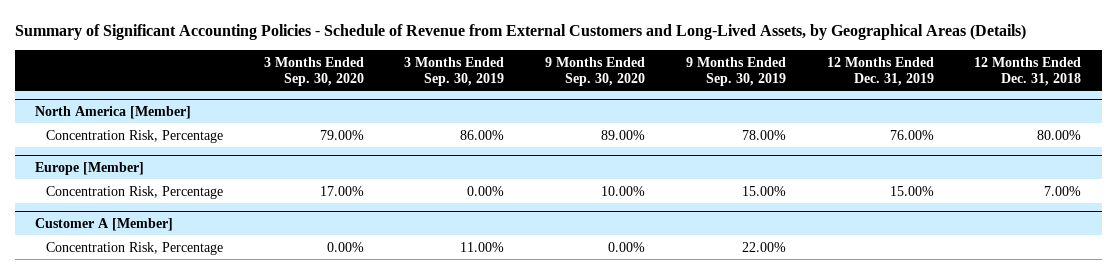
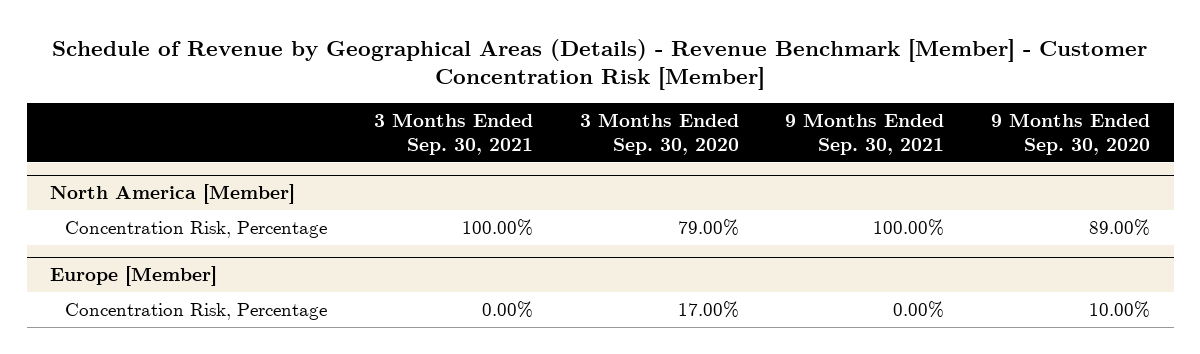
- Summary of Significant Accounting Policies - Schedule of Revenue from External Customers and Long-Lived Assets, by Geographical Areas (Details)
+ Schedule of Revenue by Geographical Areas (Details) - Revenue Benchmark [Member] - Customer Concentration Risk [Member]
- | 3 Months Ended Sep. 30, 2020 | 3 Months Ended Sep. 30, 2019 | 9 Months Ended Sep. 30, 2020 | 9 Months Ended Sep. 30, 2019 | 12 Months Ended Dec. 31, 2019 | 12 Months Ended Dec. 31, 2018
+ | 3 Months Ended Sep. 30, 2021 | 3 Months Ended Sep. 30, 2020 | 9 Months Ended Sep. 30, 2021 | 9 Months Ended Sep. 30, 2020
- Customer A [Member]
- Concentration Risk, Percentage | 0.00% | 11.00% | 0.00% | 22.00% | |

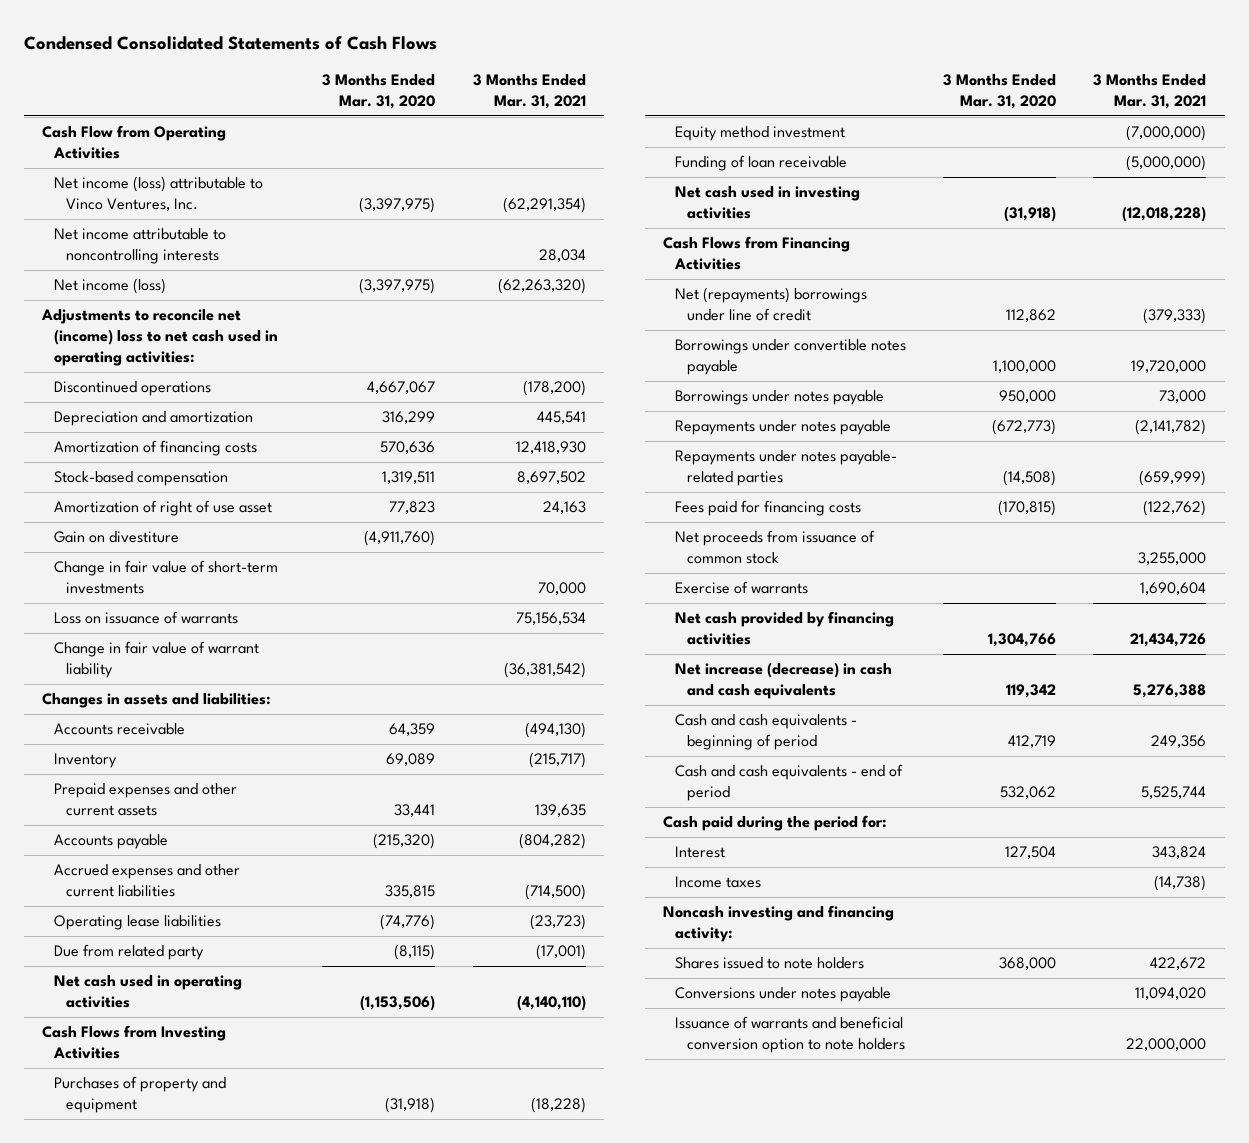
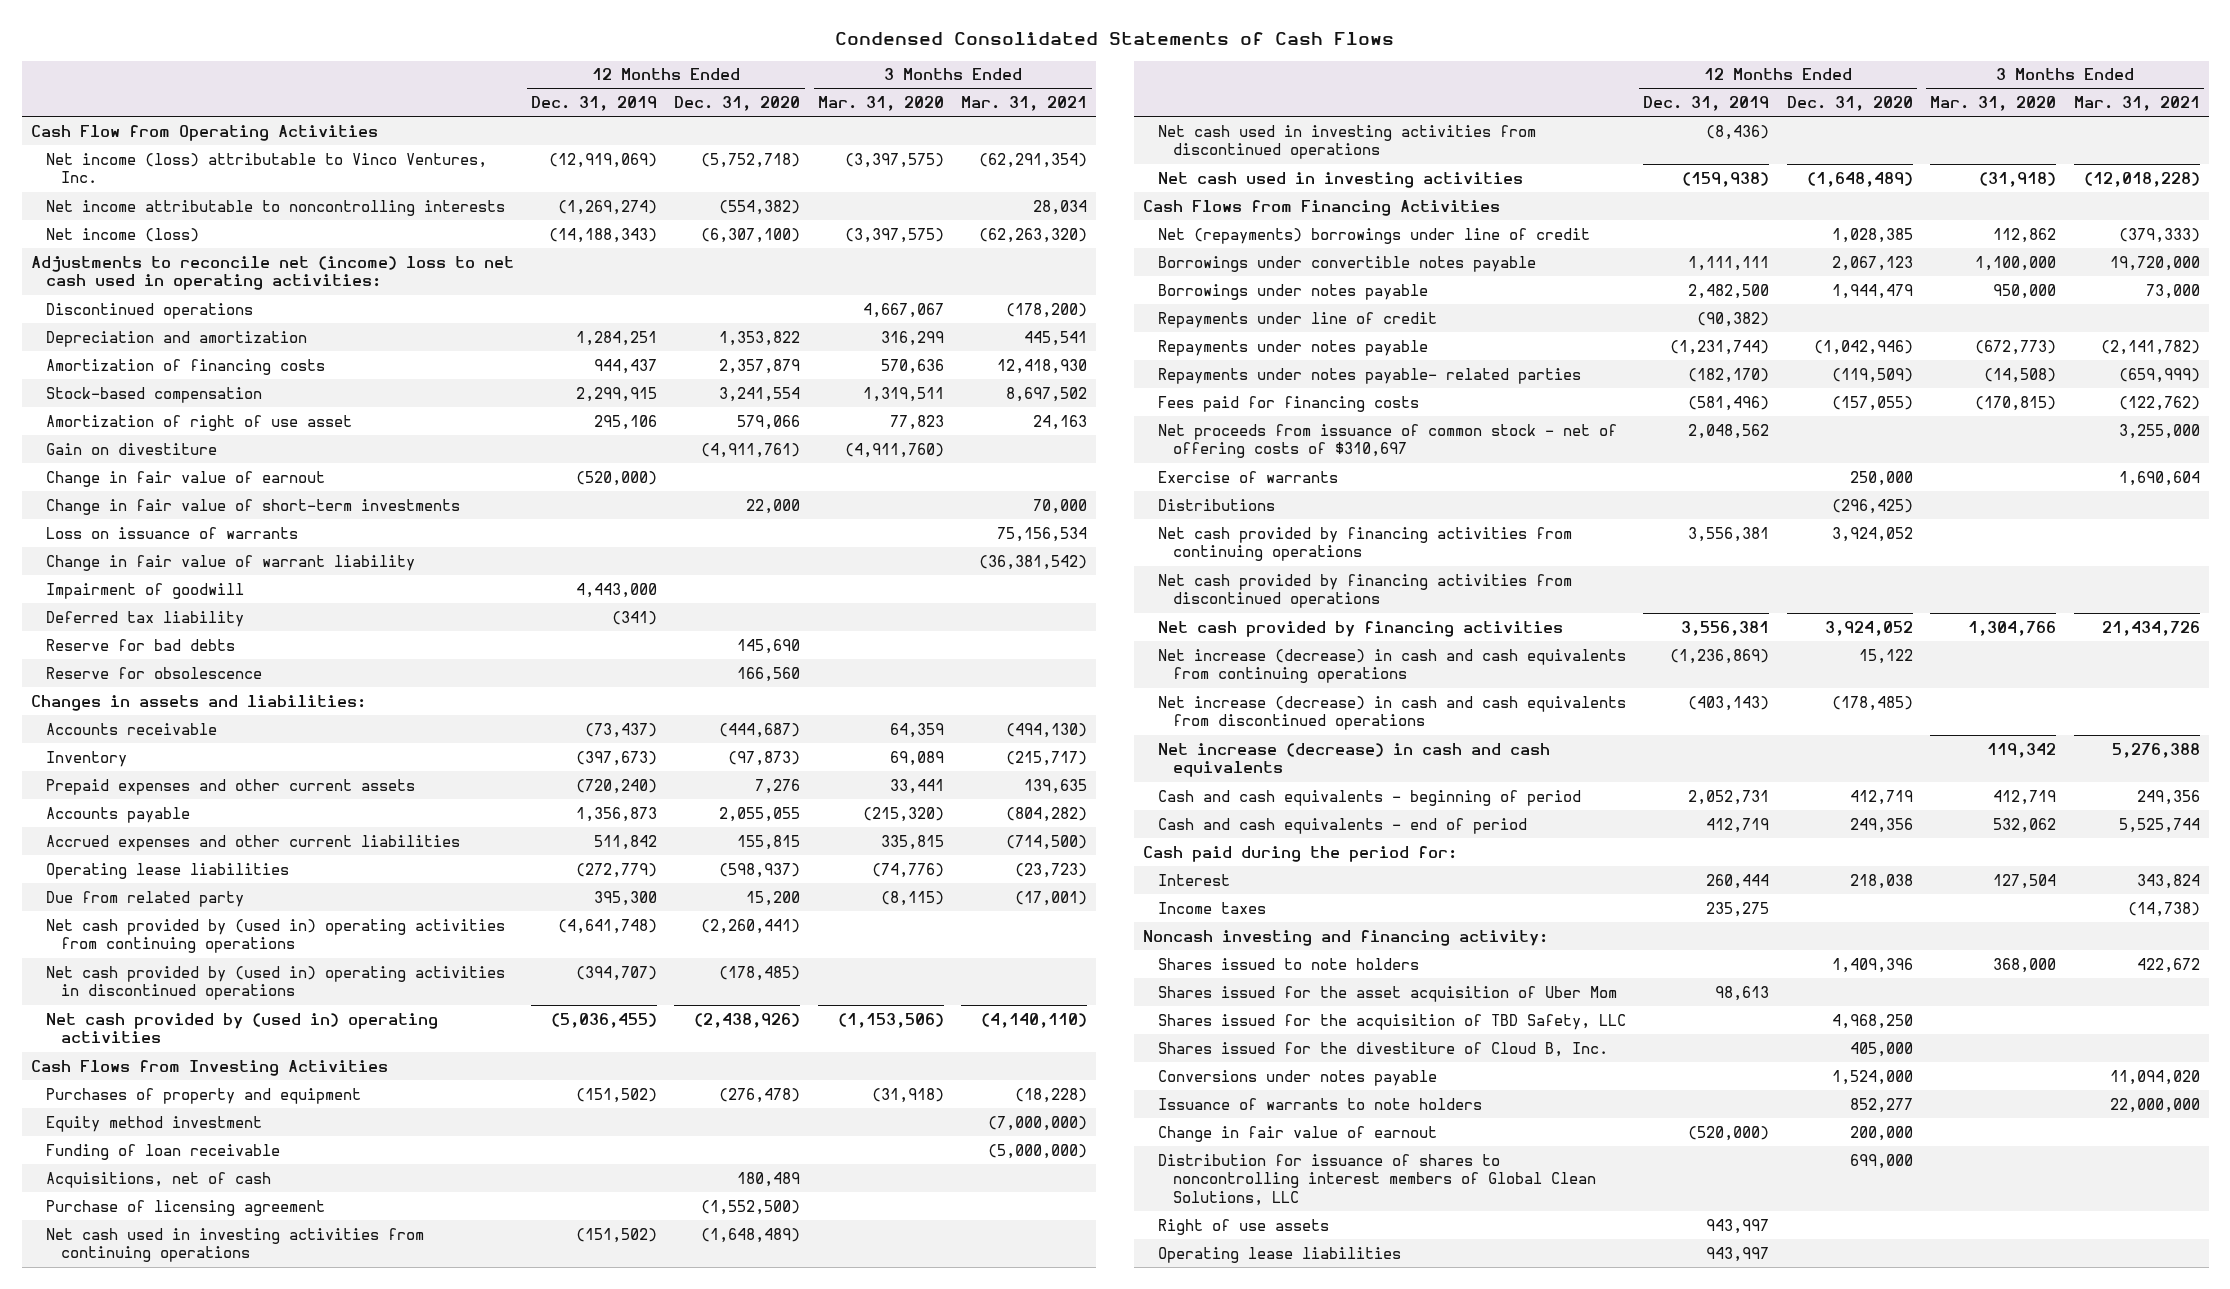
- | 3 Months Ended Mar. 31, 2020 | 3 Months Ended Mar. 31, 2021
+ | 12 Months Ended Dec. 31, 2019 | 12 Months Ended Dec. 31, 2020 | 3 Months Ended Mar. 31, 2020 | 3 Months Ended Mar. 31, 2021
- Net income (loss) attributable to Vinco Ventures, Inc. | (3,397,975) | (62,291,354)
+ Net income (loss) attributable to Vinco Ventures, Inc. | (12,919,069) | (5,752,718) | (3,397,575) | (62,291,354)
- Net income (loss) | (3,397,975) | (62,263,320)
+ Net income (loss) | (14,188,343) | (6,307,100) | (3,397,575) | (62,263,320)
+ Change in fair value of earnout | (520,000) | | |
+ Impairment of goodwill | 4,443,000 | | |
+ Deferred tax liability | (341) | | |
+ Reserve for bad debts | | 145,690 | |
+ Reserve for obsolescence | | 166,560 | |
- Net cash used in operating activities | (1,153,506) | (4,140,110)
+ Net cash provided by (used in) operating activities from continuing operations | (4,641,748) | (2,260,441) | |
+ Net cash provided by (used in) operating activities in discontinued operations | (394,707) | (178,485) | |
+ Net cash provided by (used in) operating activities | (5,036,455) | (2,438,926) | (1,153,506) | (4,140,110)
+ Acquisitions, net of cash | | 180,489 | |
+ Purchase of licensing agreement | | (1,552,500) | |
+ Net cash used in investing activities from continuing operations | (151,502) | (1,648,489) | |
+ Net cash used in investing activities from discontinued operations | (8,436) | | |
+ Repayments under line of credit | (90,382) | | |
- Net proceeds from issuance of common stock | | 3,255,000
+ Net proceeds from issuance of common stock - net of offering costs of $310,697 | 2,048,562 | | | 3,255,000
+ Distributions | | (296,425) | |
+ Net cash provided by financing activities from continuing operations | 3,556,381 | 3,924,052 | |
+ Net cash provided by financing activities from discontinued operations
+ Net increase (decrease) in cash and cash equivalents from continuing operations | (1,236,869) | 15,122 | |
+ Net increase (decrease) in cash and cash equivalents from discontinued operations | (403,143) | (178,485) | |
+ Shares issued for the asset acquisition of Uber Mom | 98,613 | | |
+ Shares issued for the acquisition of TBD Safety, LLC | | 4,968,250 | |
+ Shares issued for the divestiture of Cloud B, Inc. | | 405,000 | |
- Issuance of warrants and beneficial conversion option to note holders | | 22,000,000
+ Issuance of warrants to note holders | | 852,277 | | 22,000,000
+ Change in fair value of earnout | (520,000) | 200,000 | |
+ Distribution for issuance of shares to noncontrolling interest members of Global Clean Solutions, LLC | | 699,000 | |
+ Right of use assets | 943,997 | | |
+ Operating lease liabilities | 943,997 | | |

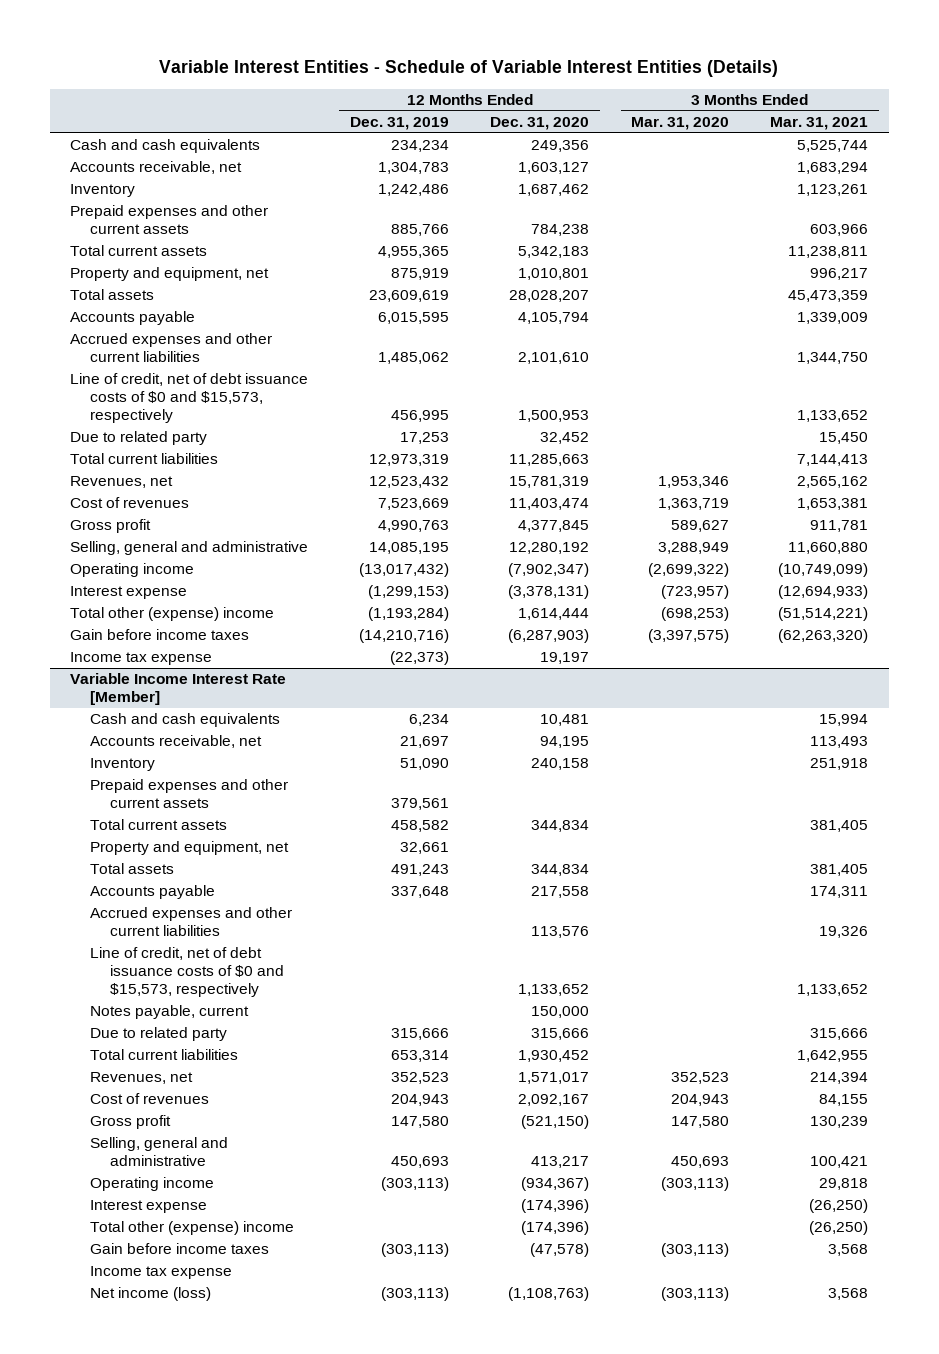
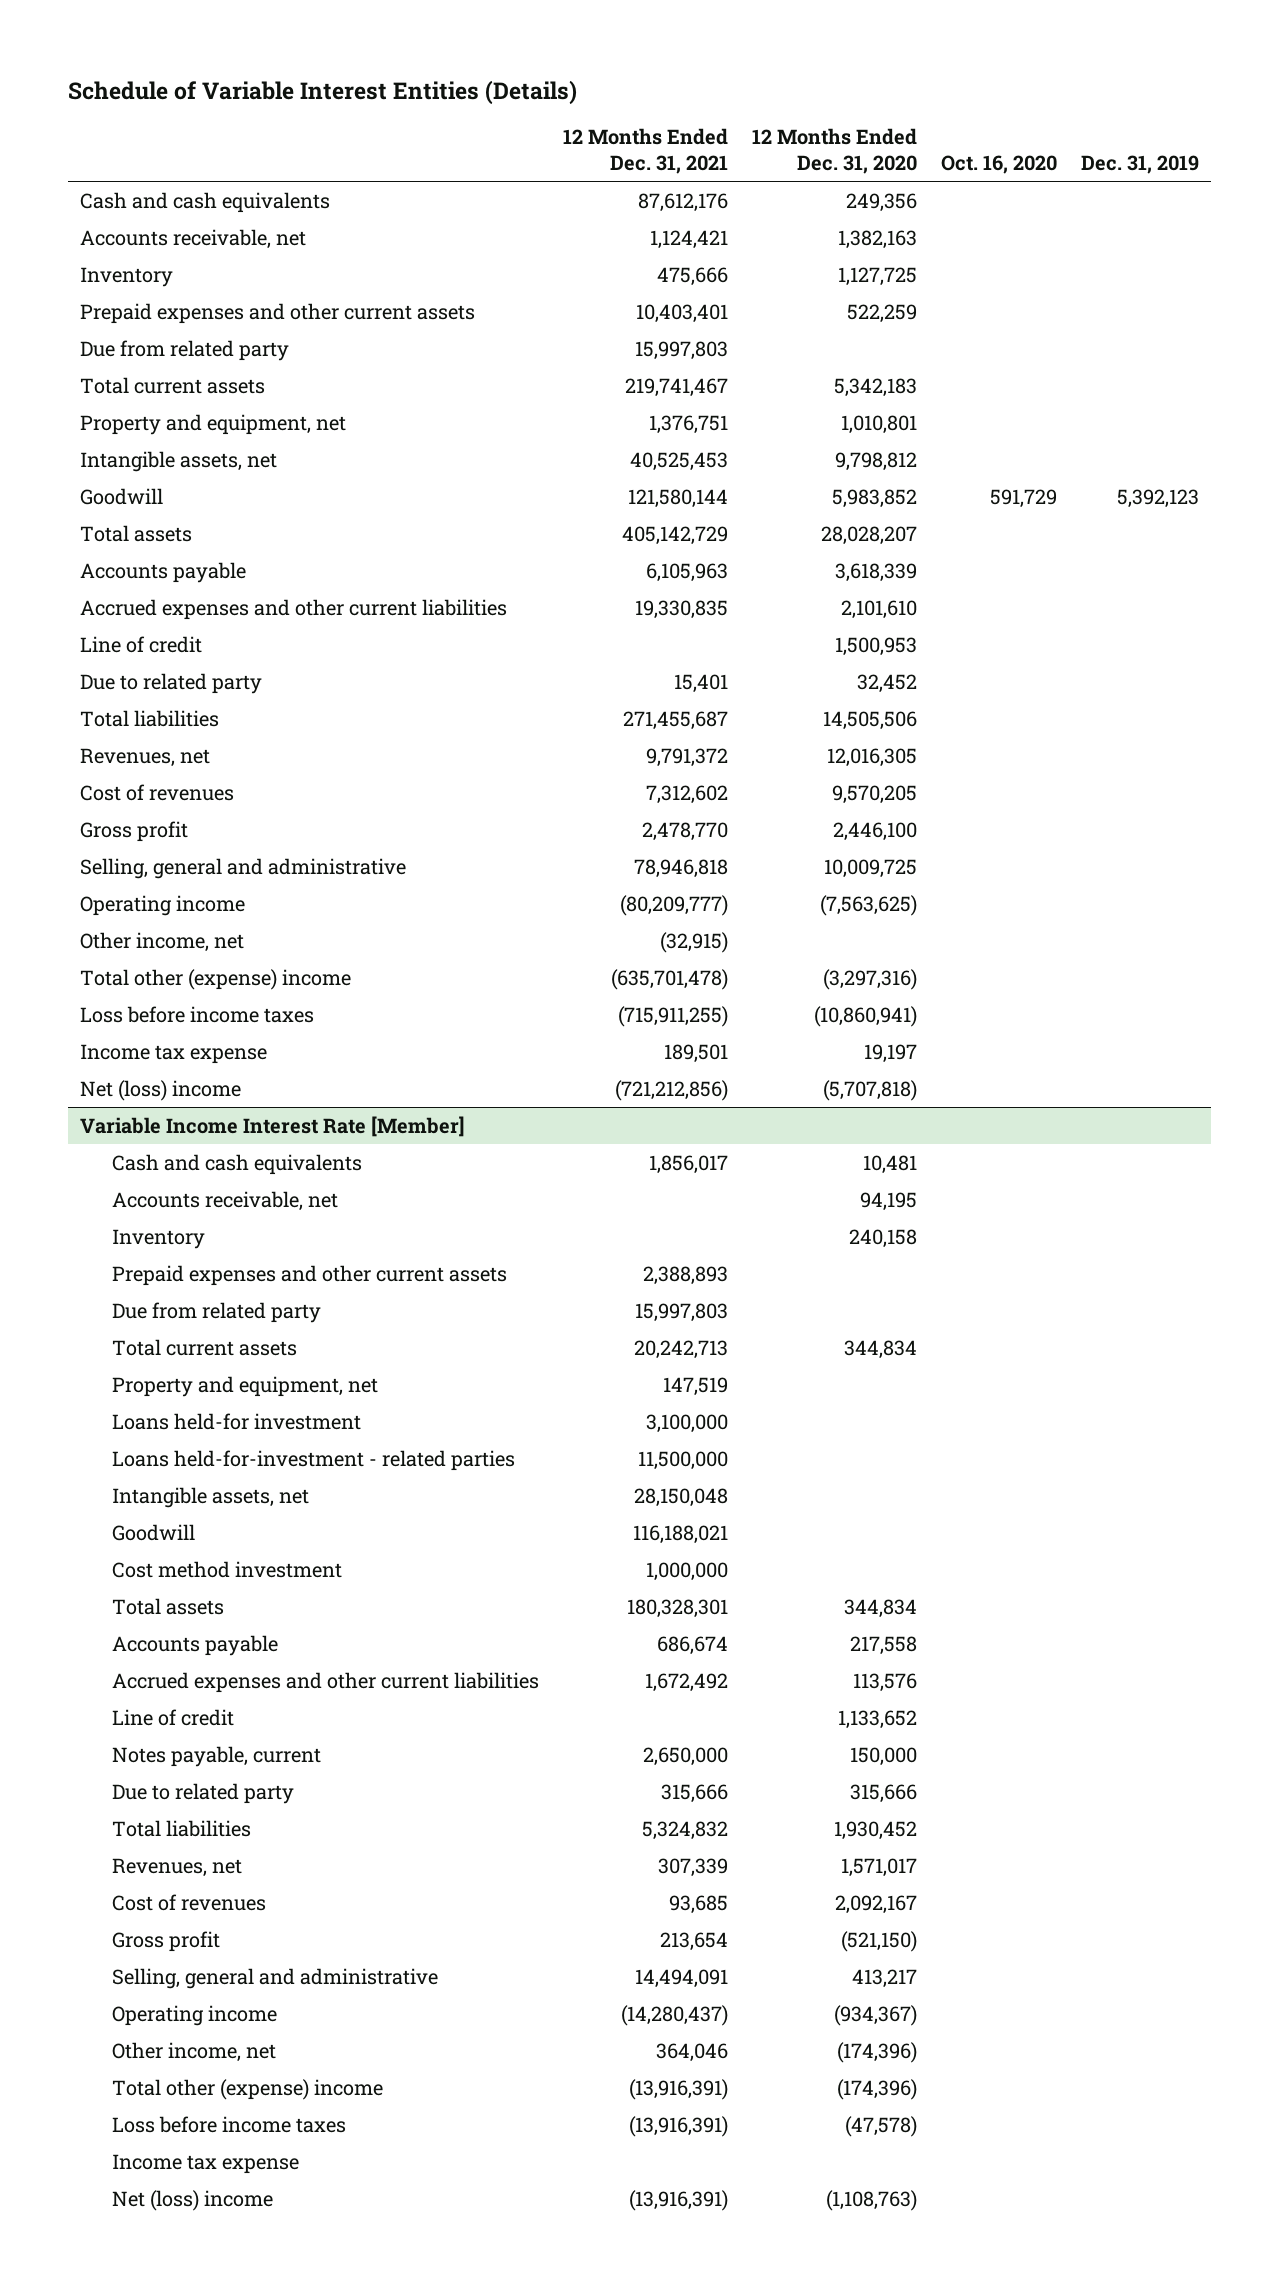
- Variable Interest Entities - Schedule of Variable Interest Entities (Details)
+ Schedule of Variable Interest Entities (Details)
- | 12 Months Ended Dec. 31, 2019 | 12 Months Ended Dec. 31, 2020 | 3 Months Ended Mar. 31, 2020 | 3 Months Ended Mar. 31, 2021
+ | 12 Months Ended Dec. 31, 2021 | 12 Months Ended Dec. 31, 2020 | Oct. 16, 2020 | Dec. 31, 2019
- Accounts receivable, net | 1,304,783 | 1,603,127 | | 1,683,294
- Inventory | 1,242,486 | 1,687,462 | | 1,123,261
- Prepaid expenses and other current assets | 885,766 | 784,238 | | 603,966
+ Accounts receivable, net | 1,124,421 | 1,382,163 | |
+ Inventory | 475,666 | 1,127,725 | |
+ Prepaid expenses and other current assets | 10,403,401 | 522,259 | |
+ Due from related party | 15,997,803 | | |
+ Intangible assets, net | 40,525,453 | 9,798,812 | |
+ Goodwill | 121,580,144 | 5,983,852 | 591,729 | 5,392,123
- Accounts payable | 6,015,595 | 4,105,794 | | 1,339,009
+ Accounts payable | 6,105,963 | 3,618,339 | |
- Line of credit, net of debt issuance costs of $0 and $15,573, respectively | 456,995 | 1,500,953 | | 1,133,652
+ Line of credit | | 1,500,953 | |
- Total current liabilities | 12,973,319 | 11,285,663 | | 7,144,413
- Revenues, net | 12,523,432 | 15,781,319 | 1,953,346 | 2,565,162
- Cost of revenues | 7,523,669 | 11,403,474 | 1,363,719 | 1,653,381
- Gross profit | 4,990,763 | 4,377,845 | 589,627 | 911,781
- Selling, general and administrative | 14,085,195 | 12,280,192 | 3,288,949 | 11,660,880
- Operating income | (13,017,432) | (7,902,347) | (2,699,322) | (10,749,099)
- Interest expense | (1,299,153) | (3,378,131) | (723,957) | (12,694,933)
- Total other (expense) income | (1,193,284) | 1,614,444 | (698,253) | (51,514,221)
- Gain before income taxes | (14,210,716) | (6,287,903) | (3,397,575) | (62,263,320)
+ Total liabilities | 271,455,687 | 14,505,506 | |
+ Revenues, net | 9,791,372 | 12,016,305 | |
+ Cost of revenues | 7,312,602 | 9,570,205 | |
+ Gross profit | 2,478,770 | 2,446,100 | |
+ Selling, general and administrative | 78,946,818 | 10,009,725 | |
+ Operating income | (80,209,777) | (7,563,625) | |
+ Other income, net | (32,915) | | |
+ Total other (expense) income | (635,701,478) | (3,297,316) | |
+ Loss before income taxes | (715,911,255) | (10,860,941) | |
+ Net (loss) income | (721,212,856) | (5,707,818) | |
@ Variable Income Interest Rate [Member]
+ Due from related party | 15,997,803 | | |
+ Loans held-for investment | 3,100,000 | | |
+ Loans held-for-investment - related parties | 11,500,000 | | |
+ Intangible assets, net | 28,150,048 | | |
+ Goodwill | 116,188,021 | | |
+ Cost method investment | 1,000,000 | | |
- Line of credit, net of debt issuance costs of $0 and $15,573, respectively | | 1,133,652 | | 1,133,652
+ Line of credit | | 1,133,652 | |
- Total current liabilities | 653,314 | 1,930,452 | | 1,642,955
+ Total liabilities | 5,324,832 | 1,930,452 | |
- Interest expense | | (174,396) | | (26,250)
+ Other income, net | 364,046 | (174,396) | |
- Gain before income taxes | (303,113) | (47,578) | (303,113) | 3,568
+ Loss before income taxes | (13,916,391) | (47,578) | |
- Net income (loss) | (303,113) | (1,108,763) | (303,113) | 3,568
+ Net (loss) income | (13,916,391) | (1,108,763) | |

